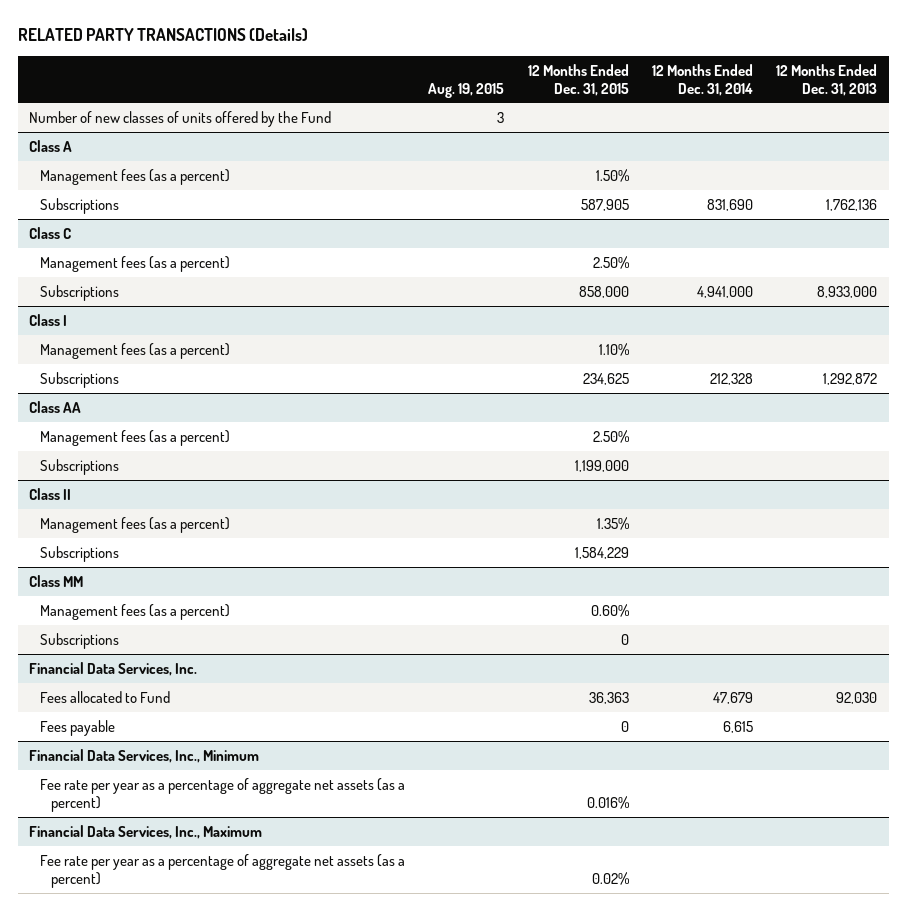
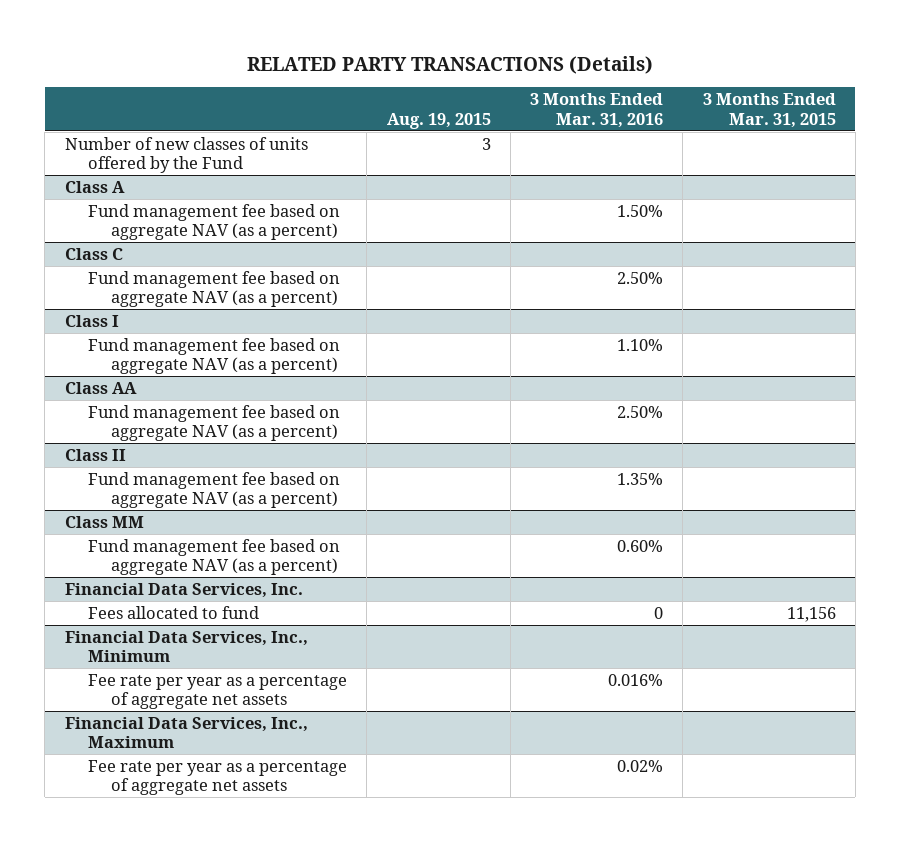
- | Aug. 19, 2015 | 12 Months Ended Dec. 31, 2015 | 12 Months Ended Dec. 31, 2014 | 12 Months Ended Dec. 31, 2013
+ | Aug. 19, 2015 | 3 Months Ended Mar. 31, 2016 | 3 Months Ended Mar. 31, 2015
@ Class A
- Management fees (as a percent) | | 1.50% | |
- Subscriptions | | 587,905 | 831,690 | 1,762,136
+ Fund management fee based on aggregate NAV (as a percent) | | 1.50% |
@ Class C
- Management fees (as a percent) | | 2.50% | |
- Subscriptions | | 858,000 | 4,941,000 | 8,933,000
+ Fund management fee based on aggregate NAV (as a percent) | | 2.50% |
@ Class I
- Management fees (as a percent) | | 1.10% | |
- Subscriptions | | 234,625 | 212,328 | 1,292,872
+ Fund management fee based on aggregate NAV (as a percent) | | 1.10% |
@ Class AA
- Management fees (as a percent) | | 2.50% | |
- Subscriptions | | 1,199,000 | |
+ Fund management fee based on aggregate NAV (as a percent) | | 2.50% |
@ Class II
- Management fees (as a percent) | | 1.35% | |
- Subscriptions | | 1,584,229 | |
+ Fund management fee based on aggregate NAV (as a percent) | | 1.35% |
@ Class MM
- Management fees (as a percent) | | 0.60% | |
- Subscriptions | | 0 | |
+ Fund management fee based on aggregate NAV (as a percent) | | 0.60% |
@ Financial Data Services, Inc.
- Fees allocated to Fund | | 36,363 | 47,679 | 92,030
- Fees payable | | 0 | 6,615 |
+ Fees allocated to fund | | 0 | 11,156
@ Financial Data Services, Inc., Minimum
- Fee rate per year as a percentage of aggregate net assets (as a percent) | | 0.016% | |
+ Fee rate per year as a percentage of aggregate net assets | | 0.016% |
@ Financial Data Services, Inc., Maximum
- Fee rate per year as a percentage of aggregate net assets (as a percent) | | 0.02% | |
+ Fee rate per year as a percentage of aggregate net assets | | 0.02% |

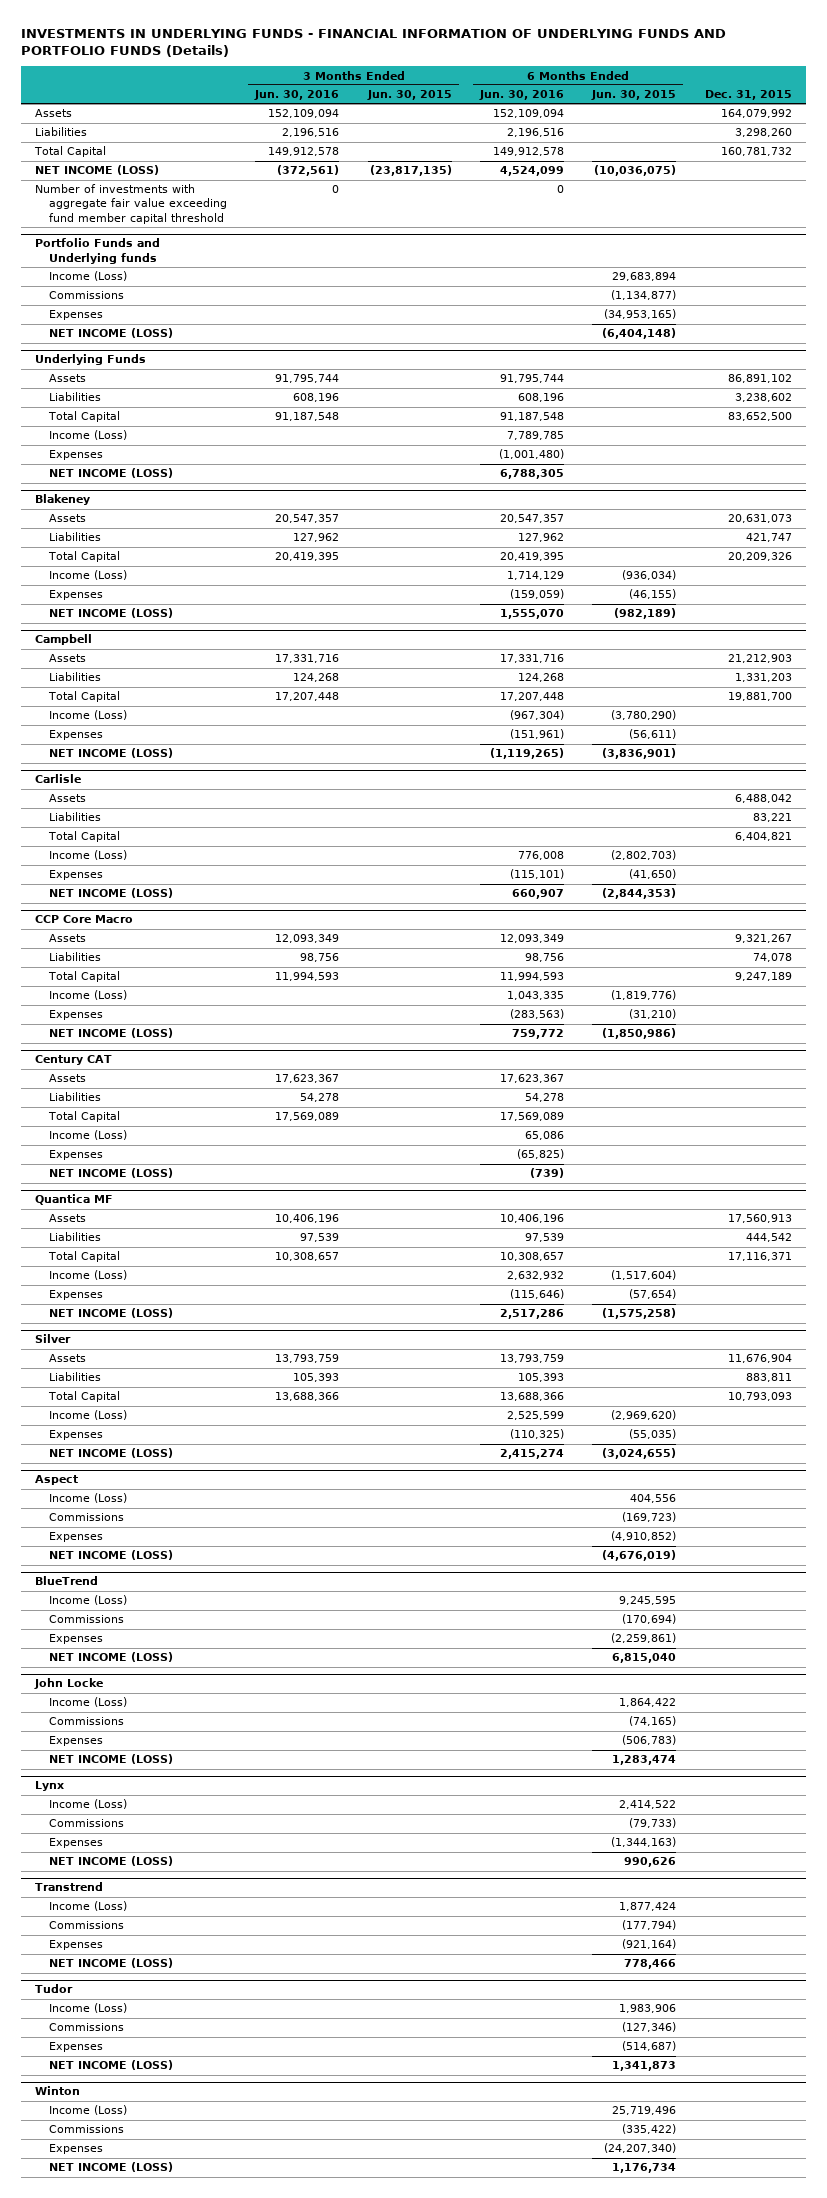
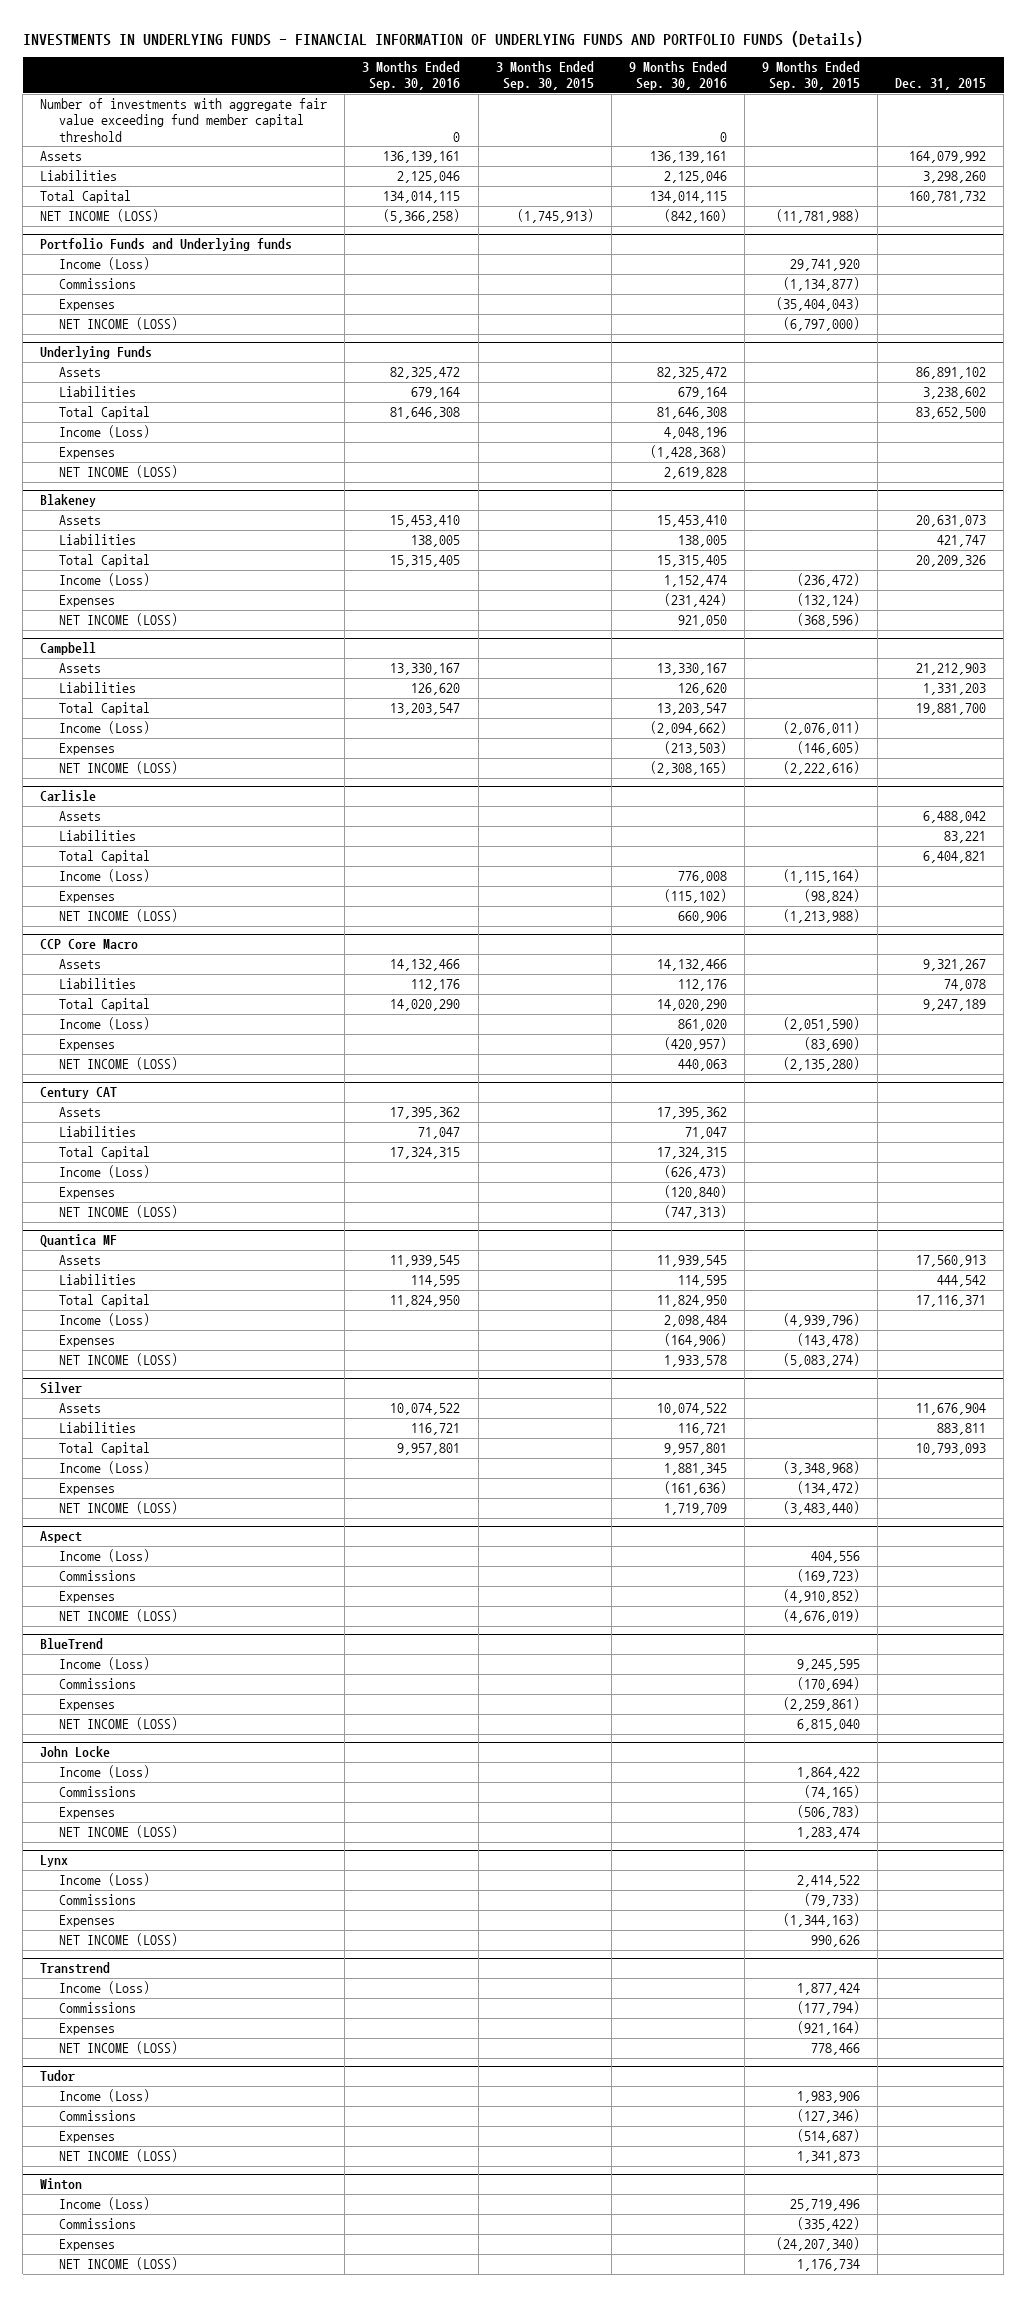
- | 3 Months Ended Jun. 30, 2016 | 3 Months Ended Jun. 30, 2015 | 6 Months Ended Jun. 30, 2016 | 6 Months Ended Jun. 30, 2015 | Dec. 31, 2015
+ | 3 Months Ended Sep. 30, 2016 | 3 Months Ended Sep. 30, 2015 | 9 Months Ended Sep. 30, 2016 | 9 Months Ended Sep. 30, 2015 | Dec. 31, 2015
moved up: Number of investments with aggregate fair value exceeding fund member capital threshold | 0 | | 0 | |

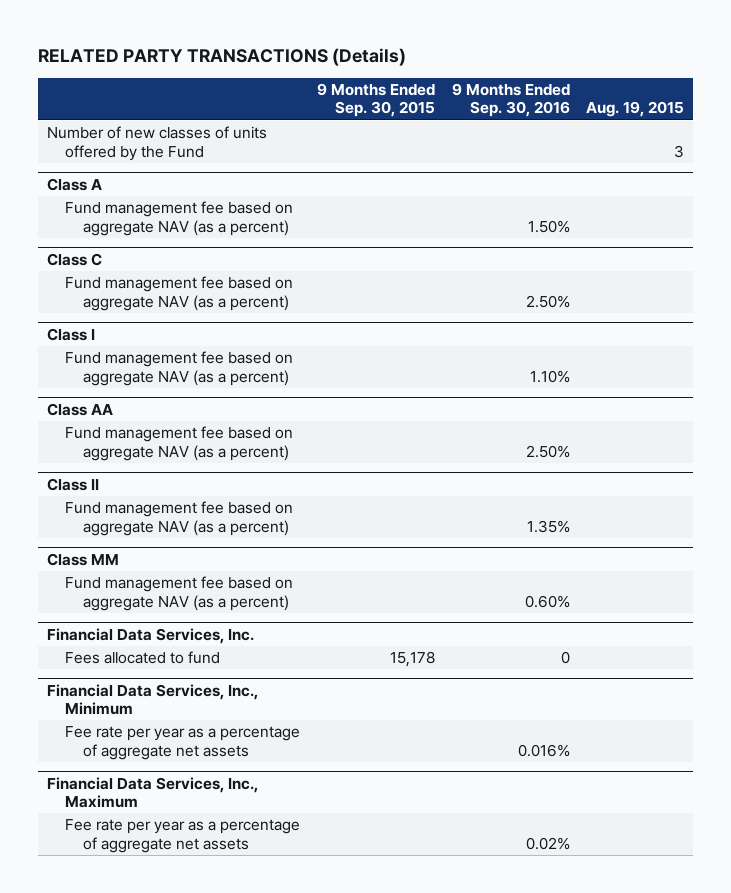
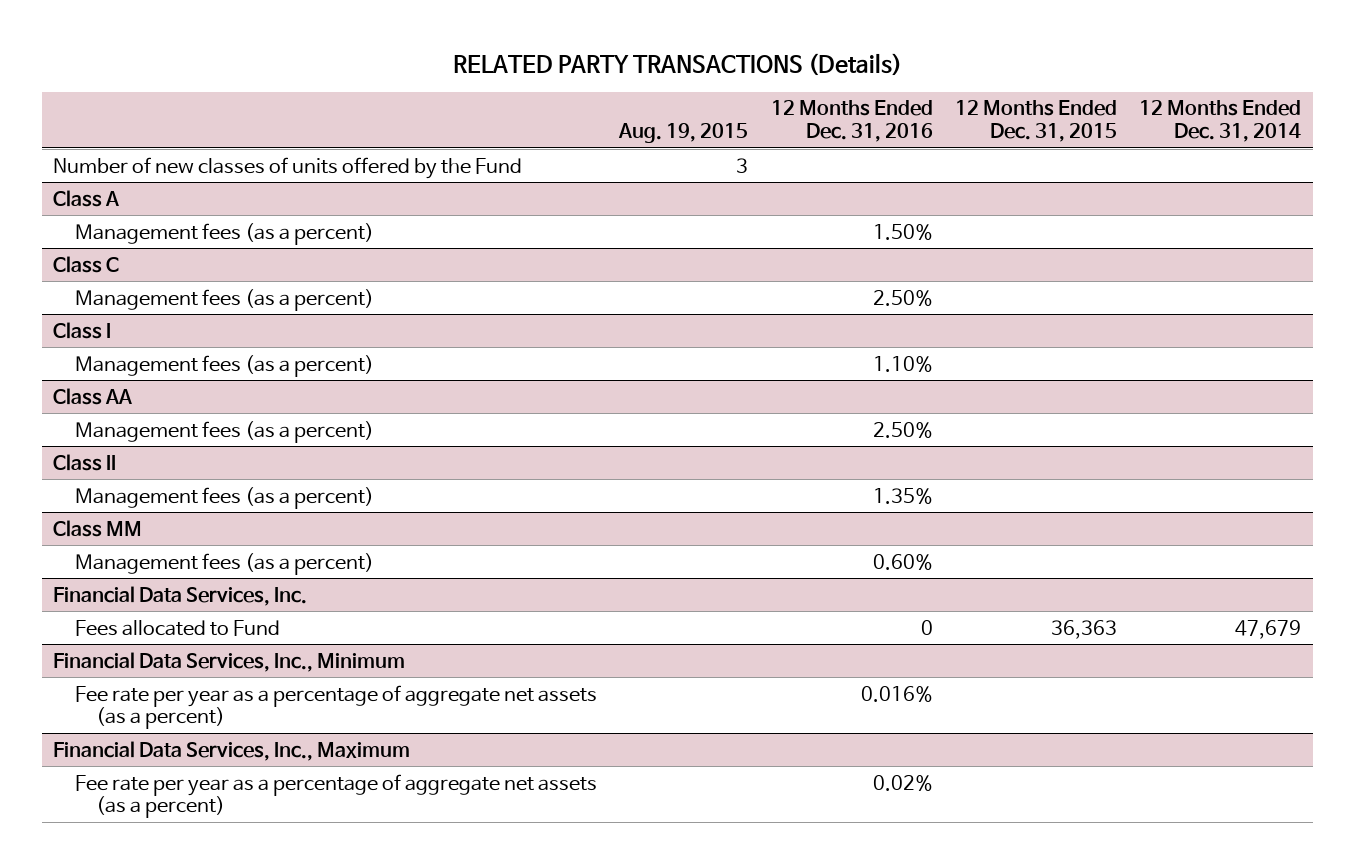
- | 9 Months Ended Sep. 30, 2015 | 9 Months Ended Sep. 30, 2016 | Aug. 19, 2015
+ | Aug. 19, 2015 | 12 Months Ended Dec. 31, 2016 | 12 Months Ended Dec. 31, 2015 | 12 Months Ended Dec. 31, 2014
@ Class A
- Fund management fee based on aggregate NAV (as a percent) | | 1.50% |
+ Management fees (as a percent) | | 1.50% | |
@ Class C
- Fund management fee based on aggregate NAV (as a percent) | | 2.50% |
+ Management fees (as a percent) | | 2.50% | |
@ Class I
- Fund management fee based on aggregate NAV (as a percent) | | 1.10% |
+ Management fees (as a percent) | | 1.10% | |
@ Class AA
- Fund management fee based on aggregate NAV (as a percent) | | 2.50% |
+ Management fees (as a percent) | | 2.50% | |
@ Class II
- Fund management fee based on aggregate NAV (as a percent) | | 1.35% |
+ Management fees (as a percent) | | 1.35% | |
@ Class MM
- Fund management fee based on aggregate NAV (as a percent) | | 0.60% |
+ Management fees (as a percent) | | 0.60% | |
@ Financial Data Services, Inc.
- Fees allocated to fund | 15,178 | 0 |
+ Fees allocated to Fund | | 0 | 36,363 | 47,679
@ Financial Data Services, Inc., Minimum
- Fee rate per year as a percentage of aggregate net assets | | 0.016% |
+ Fee rate per year as a percentage of aggregate net assets (as a percent) | | 0.016% | |
@ Financial Data Services, Inc., Maximum
- Fee rate per year as a percentage of aggregate net assets | | 0.02% |
+ Fee rate per year as a percentage of aggregate net assets (as a percent) | | 0.02% | |

